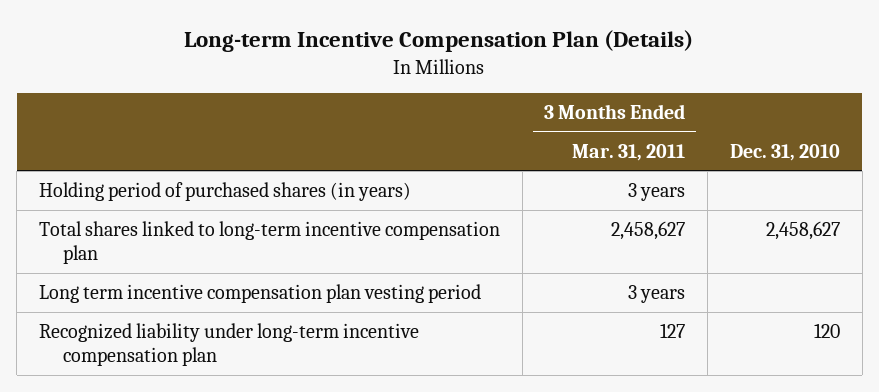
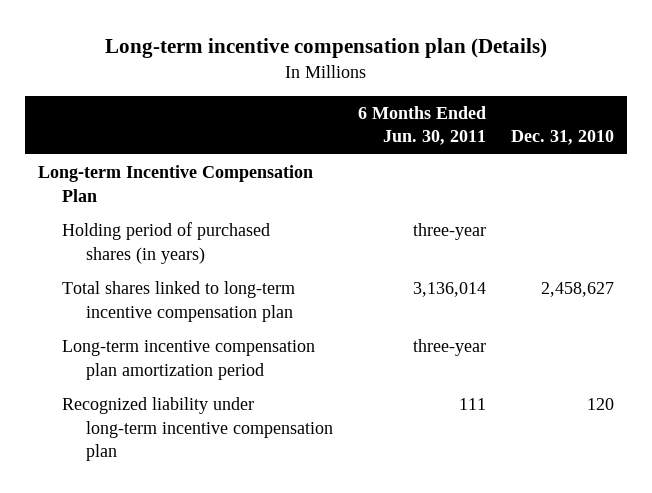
- Long-term Incentive Compensation Plan (Details)
+ Long-term incentive compensation plan (Details)
- | 3 Months Ended Mar. 31, 2011 | Dec. 31, 2010
+ | 6 Months Ended Jun. 30, 2011 | Dec. 31, 2010
+ Long-term Incentive Compensation Plan
- Long term incentive compensation plan vesting period | 3 years |
+ Long-term incentive compensation plan amortization period | three-year |

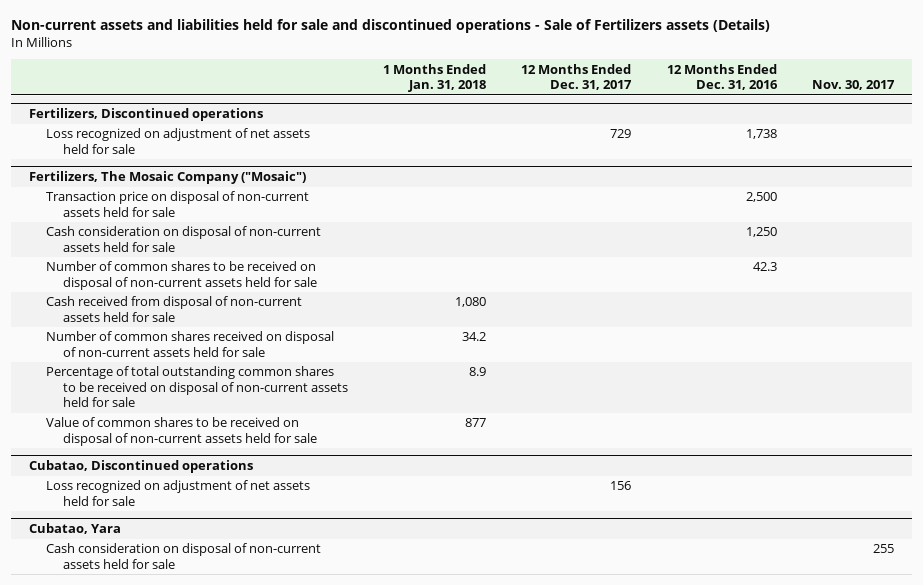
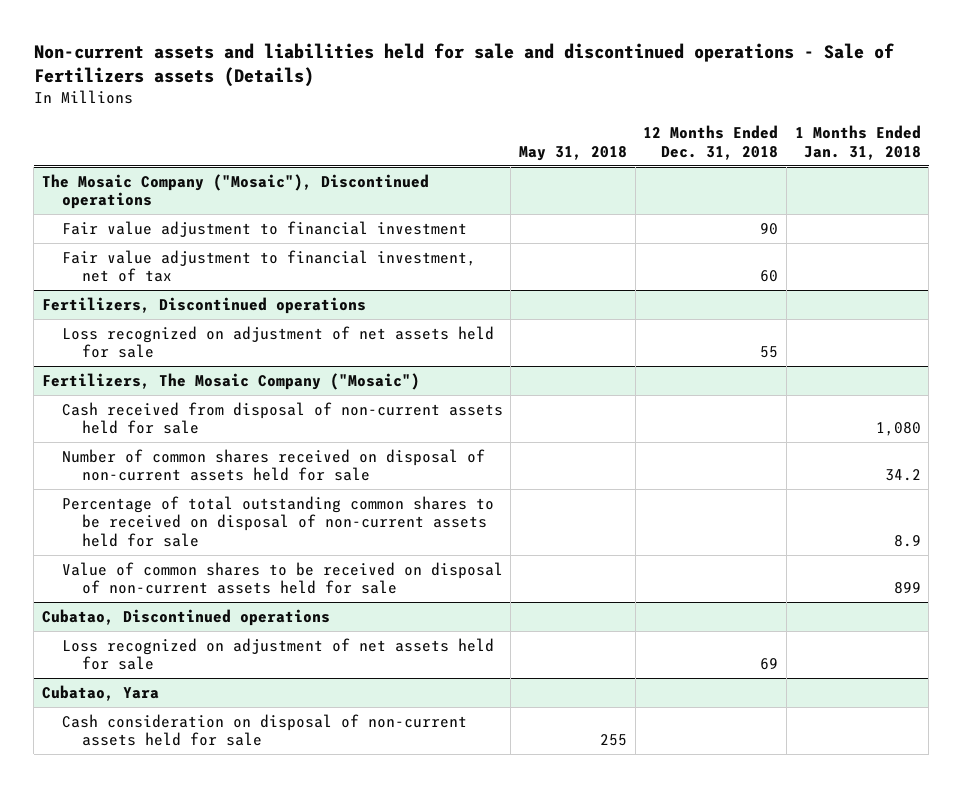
- | 1 Months Ended Jan. 31, 2018 | 12 Months Ended Dec. 31, 2017 | 12 Months Ended Dec. 31, 2016 | Nov. 30, 2017
+ | May 31, 2018 | 12 Months Ended Dec. 31, 2018 | 1 Months Ended Jan. 31, 2018
+ The Mosaic Company ("Mosaic"), Discontinued operations
+ Fair value adjustment to financial investment | | 90 |
+ Fair value adjustment to financial investment, net of tax | | 60 |
@ Fertilizers, The Mosaic Company ("Mosaic")
- Transaction price on disposal of non-current assets held for sale | | | 2,500 |
- Cash consideration on disposal of non-current assets held for sale | | | 1,250 |
- Number of common shares to be received on disposal of non-current assets held for sale | | | 42.3 |
- Value of common shares to be received on disposal of non-current assets held for sale | 877 | | |
+ Value of common shares to be received on disposal of non-current assets held for sale | | | 899

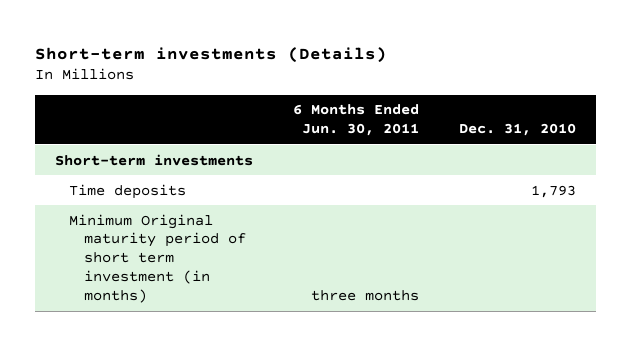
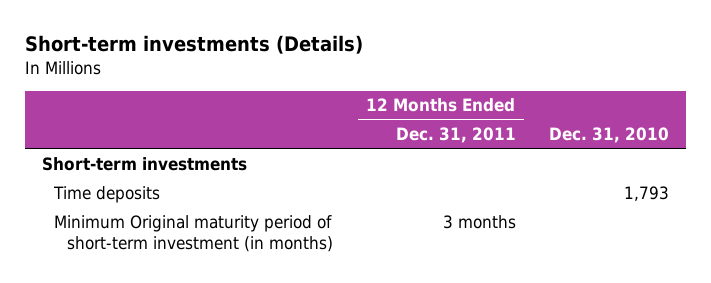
- | 6 Months Ended Jun. 30, 2011 | Dec. 31, 2010
+ | 12 Months Ended Dec. 31, 2011 | Dec. 31, 2010
- Minimum Original maturity period of short term investment (in months) | three months |
+ Minimum Original maturity period of short-term investment (in months) | 3 months |

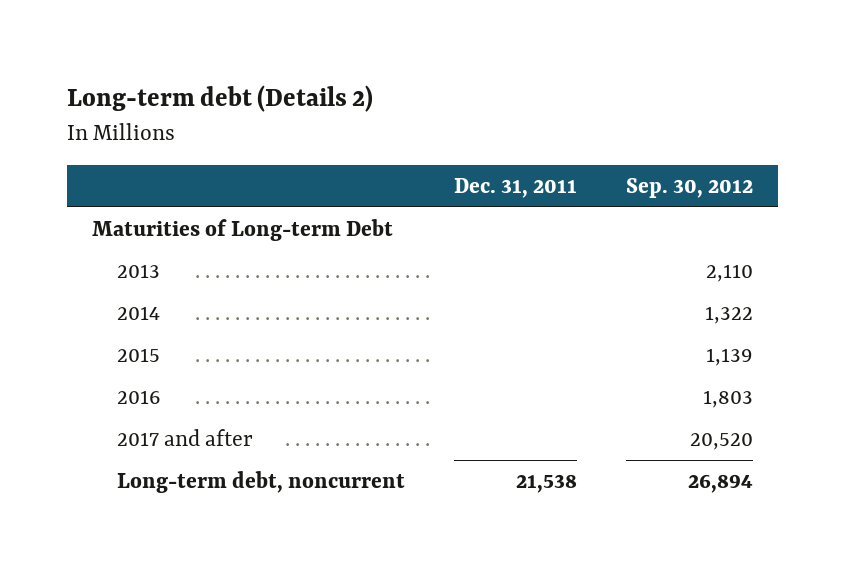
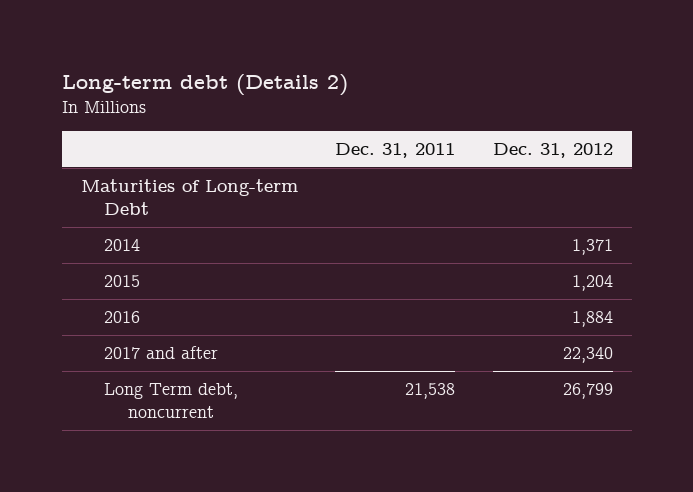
- | Dec. 31, 2011 | Sep. 30, 2012
+ | Dec. 31, 2011 | Dec. 31, 2012
- 2013 | | 2,110
- Long-term debt, noncurrent | 21,538 | 26,894
+ Long Term debt, noncurrent | 21,538 | 26,799

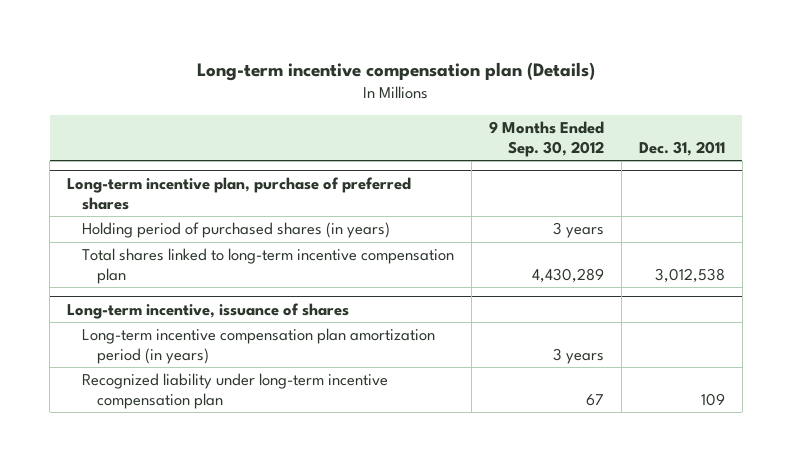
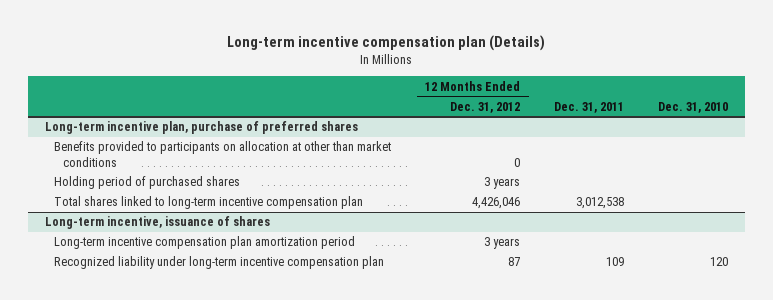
- | 9 Months Ended Sep. 30, 2012 | Dec. 31, 2011
+ | 12 Months Ended Dec. 31, 2012 | Dec. 31, 2011 | Dec. 31, 2010
@ Long-term incentive plan, purchase of preferred shares
- Holding period of purchased shares (in years) | 3 years |
+ Benefits provided to participants on allocation at other than market conditions | 0 | |
+ Holding period of purchased shares | 3 years | |
@ Long-term incentive, issuance of shares
- Long-term incentive compensation plan amortization period (in years) | 3 years |
+ Long-term incentive compensation plan amortization period | 3 years | |

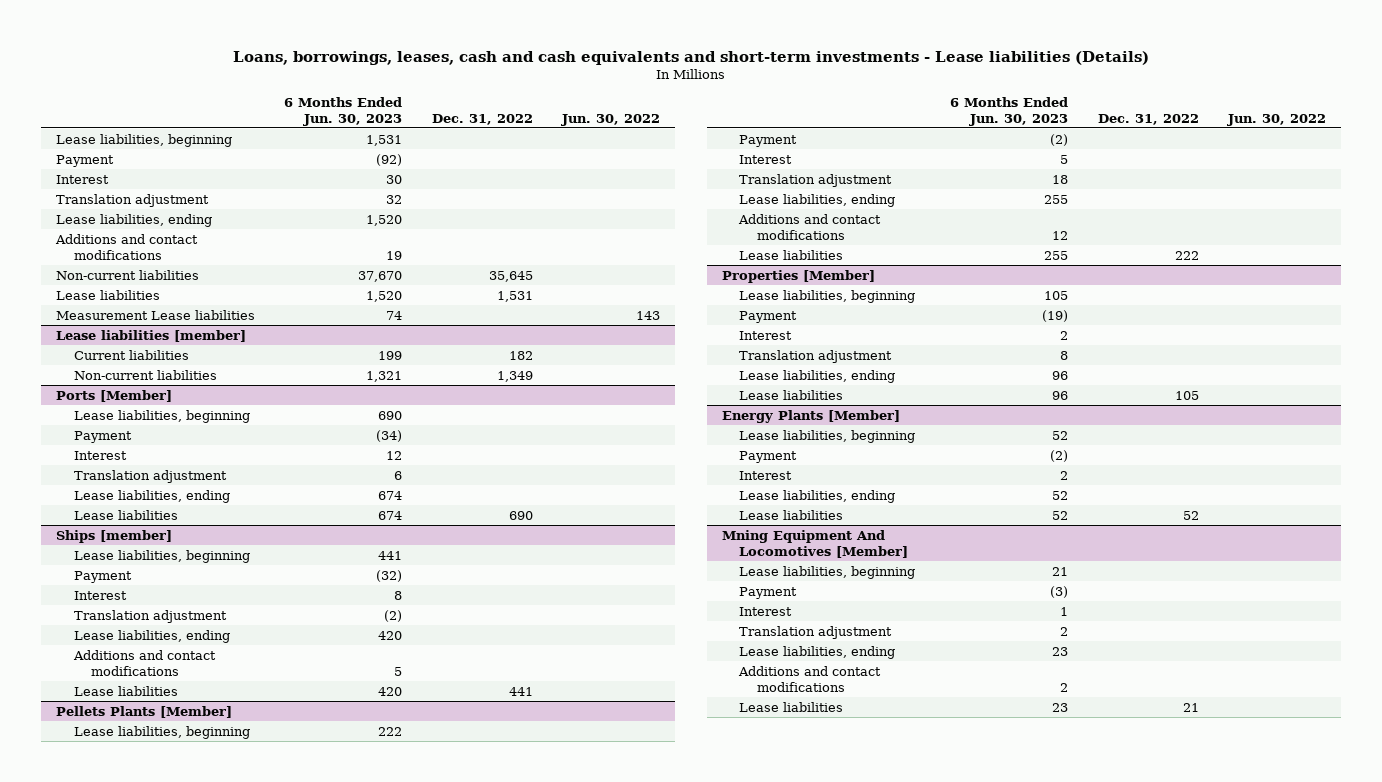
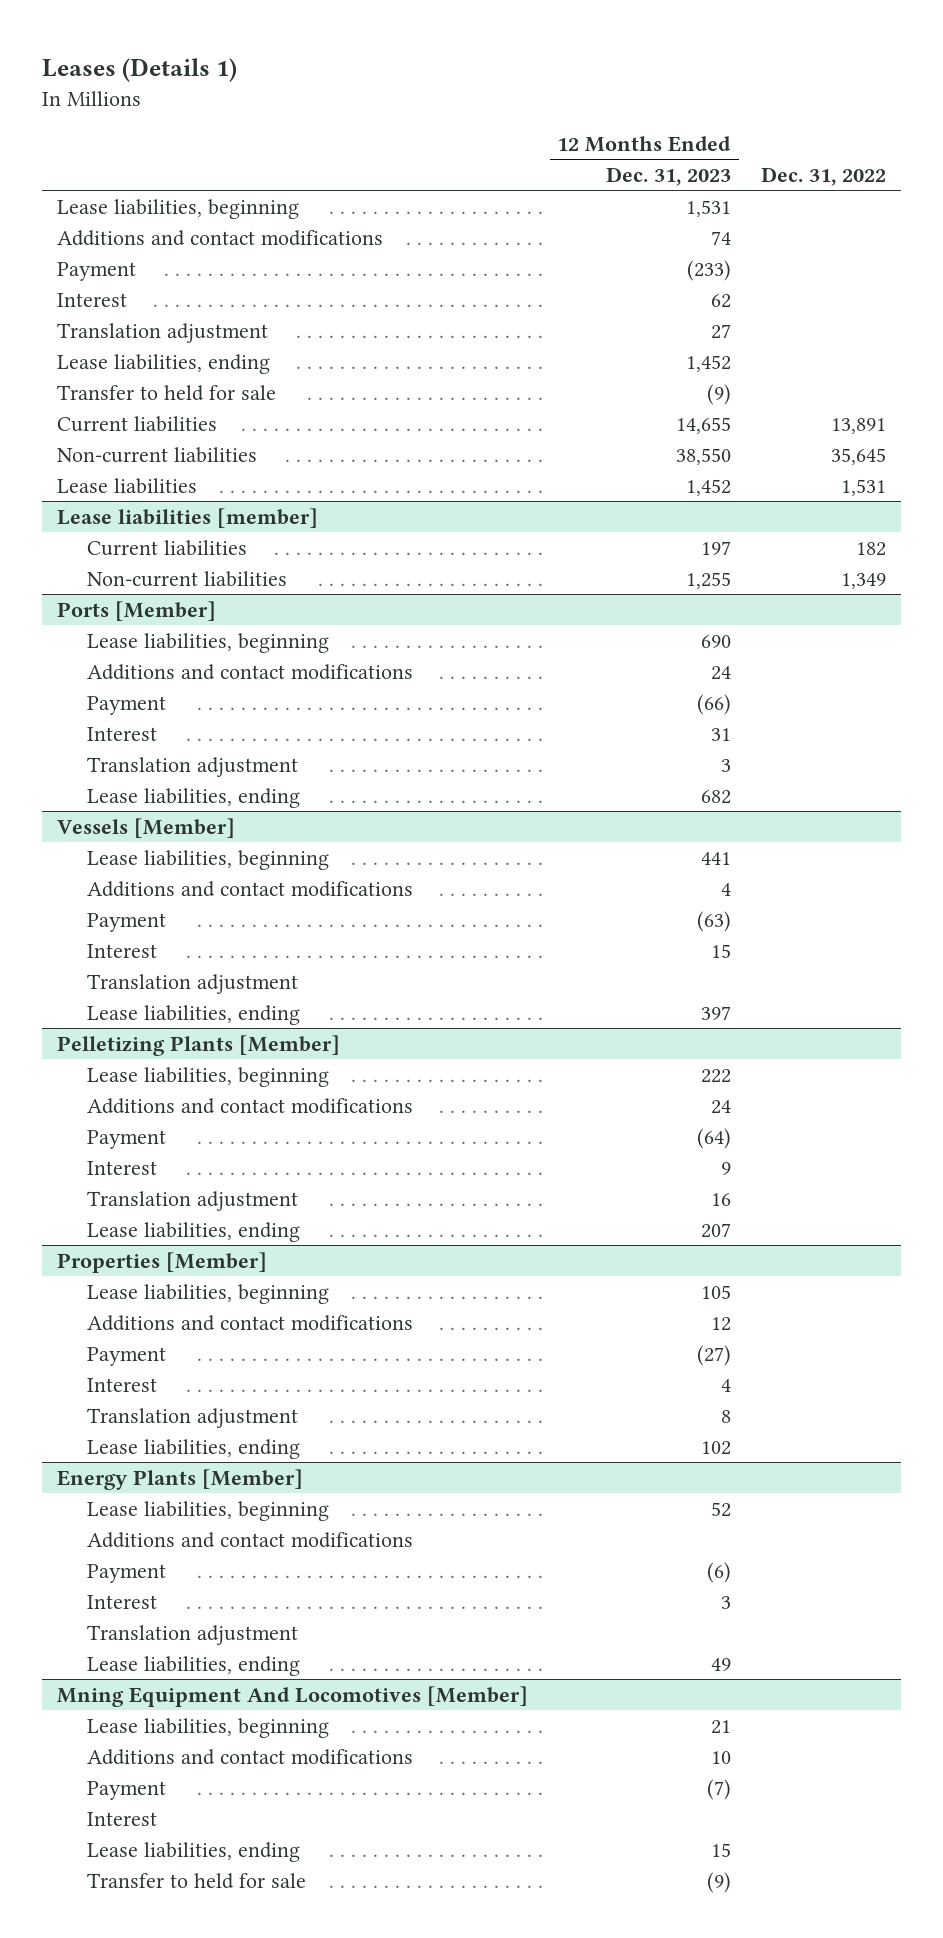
- Loans, borrowings, leases, cash and cash equivalents and short-term investments - Lease liabilities (Details)
+ Leases (Details 1)
- | 6 Months Ended Jun. 30, 2023 | Dec. 31, 2022 | Jun. 30, 2022
+ | 12 Months Ended Dec. 31, 2023 | Dec. 31, 2022
moved up: Additions and contact modifications | 74 |
+ Transfer to held for sale | (9) |
+ Current liabilities | 14,655 | 13,891
- Measurement Lease liabilities | 74 | | 143
@ Ports [Member]
+ Additions and contact modifications | 24 |
- Lease liabilities | 674 | 690 |
- Ships [member]
- Lease liabilities, beginning | 441 | |
- Payment | (32) | |
- Interest | 8 | |
- Translation adjustment | (2) | |
- Lease liabilities, ending | 420 | |
- Additions and contact modifications | 5 | |
- Lease liabilities | 420 | 441 |
- Pellets Plants [Member]
- Lease liabilities, beginning | 222 | |
- Payment | (2) | |
- Interest | 5 | |
- Translation adjustment | 18 | |
- Lease liabilities, ending | 255 | |
- Additions and contact modifications | 12 | |
- Lease liabilities | 255 | 222 |
+ Vessels [Member]
+ Lease liabilities, beginning | 441 |
+ Additions and contact modifications | 4 |
+ Payment | (63) |
+ Interest | 15 |
+ Translation adjustment
+ Lease liabilities, ending | 397 |
+ Pelletizing Plants [Member]
+ Lease liabilities, beginning | 222 |
+ Additions and contact modifications | 24 |
+ Payment | (64) |
+ Interest | 9 |
+ Translation adjustment | 16 |
+ Lease liabilities, ending | 207 |
@ Properties [Member]
+ Additions and contact modifications | 12 |
- Lease liabilities | 96 | 105 |
@ Energy Plants [Member]
+ Additions and contact modifications
+ Translation adjustment
- Lease liabilities | 52 | 52 |
@ Mning Equipment And Locomotives [Member]
moved up: Additions and contact modifications | 10 |
- Translation adjustment | 2 | |
- Lease liabilities | 23 | 21 |
+ Transfer to held for sale | (9) |

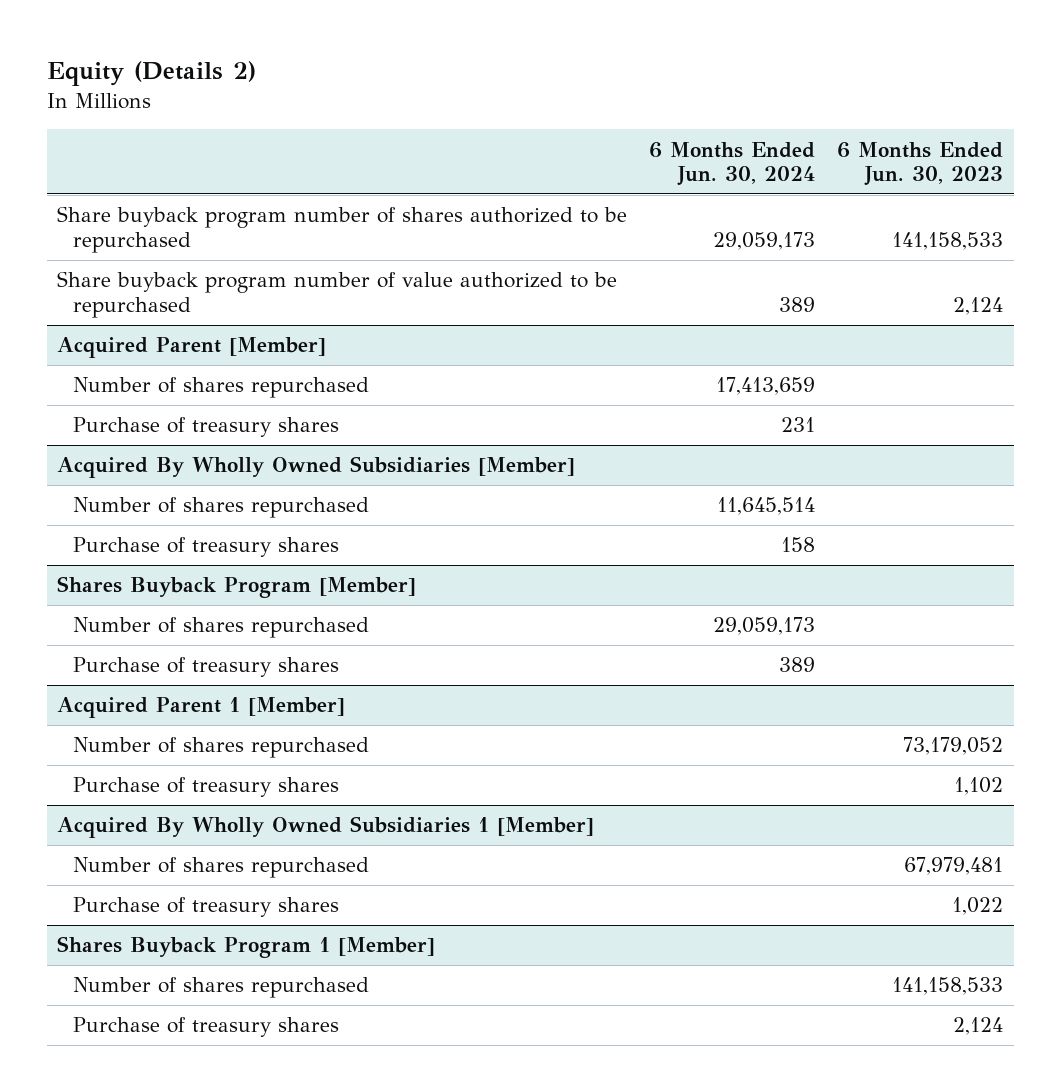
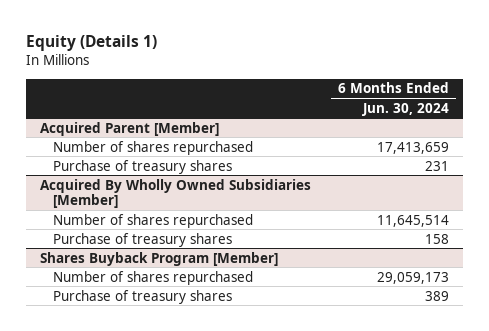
- Equity (Details 2)
+ Equity (Details 1)
- | 6 Months Ended Jun. 30, 2024 | 6 Months Ended Jun. 30, 2023
+ | 6 Months Ended Jun. 30, 2024
- Share buyback program number of shares authorized to be repurchased | 29,059,173 | 141,158,533
- Share buyback program number of value authorized to be repurchased | 389 | 2,124
- Acquired Parent 1 [Member]
- Number of shares repurchased | | 73,179,052
- Purchase of treasury shares | | 1,102
- Acquired By Wholly Owned Subsidiaries 1 [Member]
- Number of shares repurchased | | 67,979,481
- Purchase of treasury shares | | 1,022
- Shares Buyback Program 1 [Member]
- Number of shares repurchased | | 141,158,533
- Purchase of treasury shares | | 2,124

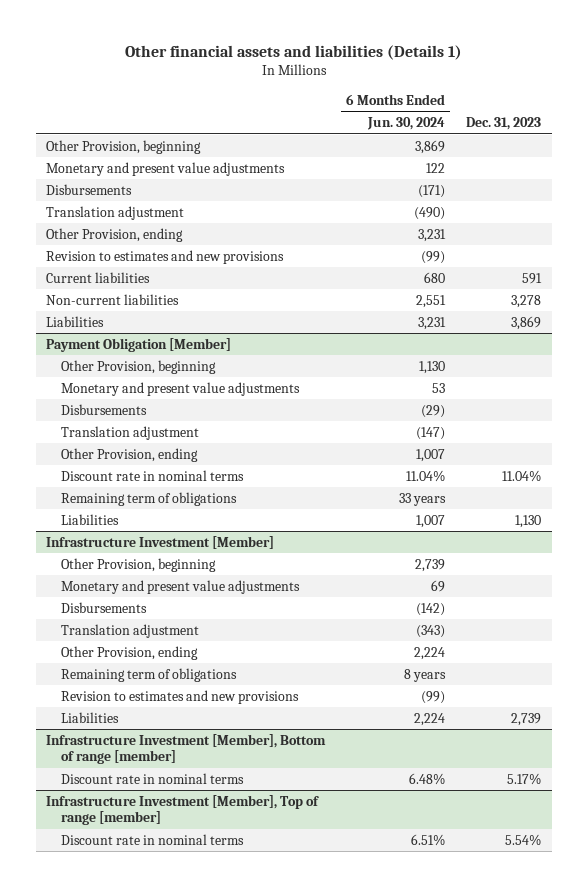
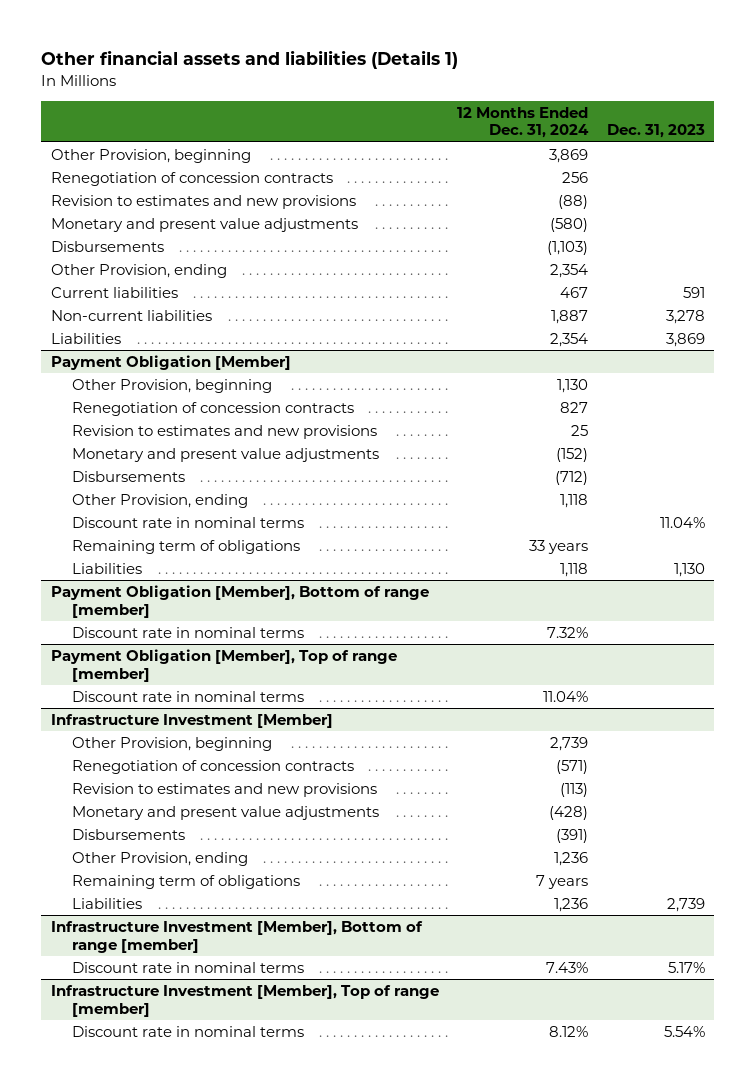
- | 6 Months Ended Jun. 30, 2024 | Dec. 31, 2023
+ | 12 Months Ended Dec. 31, 2024 | Dec. 31, 2023
+ Renegotiation of concession contracts | 256 |
moved up: Revision to estimates and new provisions | (88) |
- Translation adjustment | (490) |
@ Payment Obligation [Member]
+ Renegotiation of concession contracts | 827 |
+ Revision to estimates and new provisions | 25 |
- Translation adjustment | (147) |
+ Payment Obligation [Member], Bottom of range [member]
+ Discount rate in nominal terms | 7.32% |
+ Payment Obligation [Member], Top of range [member]
+ Discount rate in nominal terms | 11.04% |
@ Infrastructure Investment [Member]
+ Renegotiation of concession contracts | (571) |
moved up: Revision to estimates and new provisions | (113) |
- Translation adjustment | (343) |

